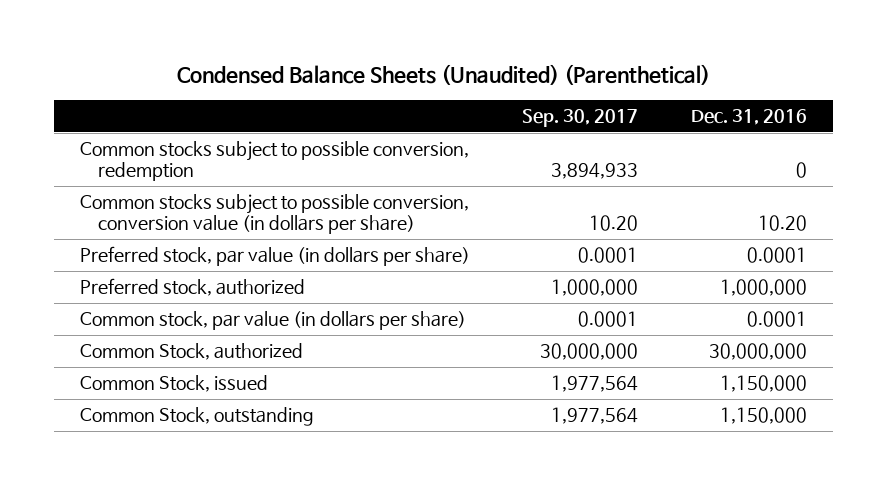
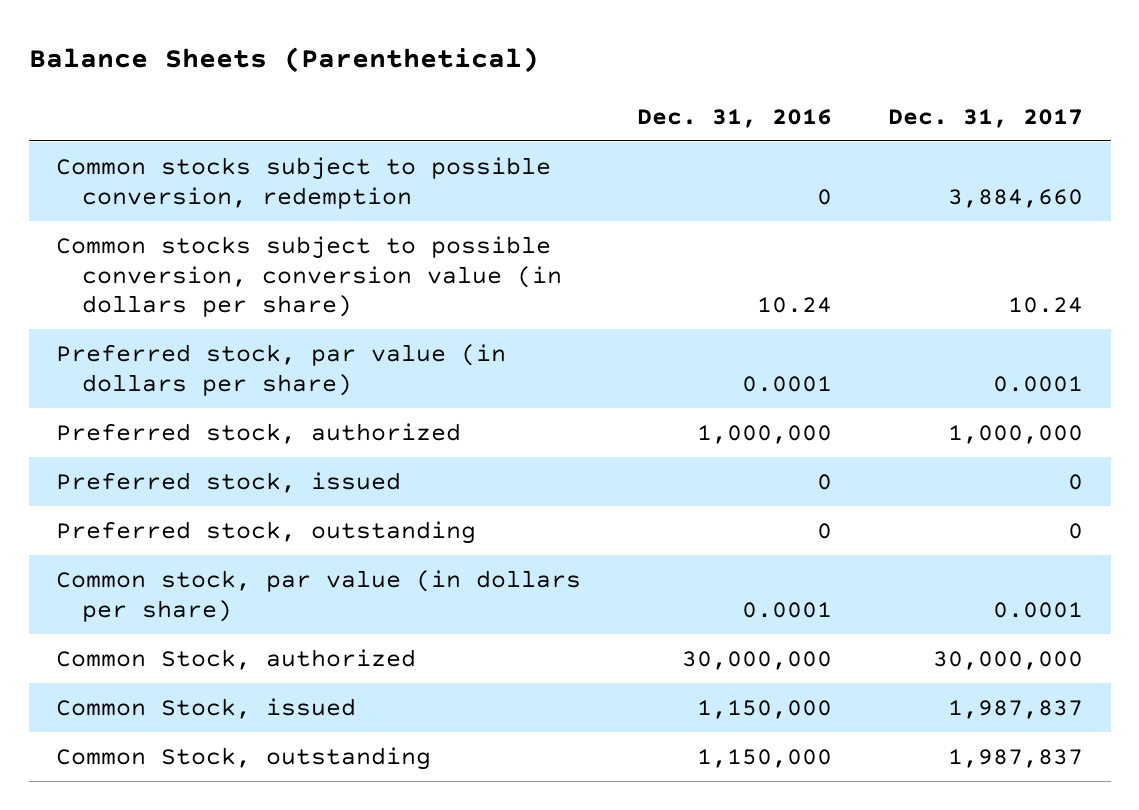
- Condensed Balance Sheets (Unaudited) (Parenthetical)
+ Balance Sheets (Parenthetical)
- | Sep. 30, 2017 | Dec. 31, 2016
+ | Dec. 31, 2016 | Dec. 31, 2017
- Common stocks subject to possible conversion, conversion value (in dollars per share) | 10.20 | 10.20
+ Common stocks subject to possible conversion, conversion value (in dollars per share) | 10.24 | 10.24
+ Preferred stock, issued | 0 | 0
+ Preferred stock, outstanding | 0 | 0

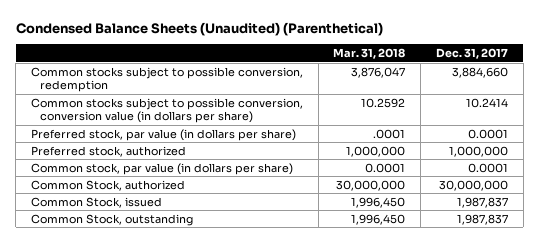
- Balance Sheets (Parenthetical)
+ Condensed Balance Sheets (Unaudited) (Parenthetical)
- | Dec. 31, 2016 | Dec. 31, 2017
+ | Mar. 31, 2018 | Dec. 31, 2017
- Common stocks subject to possible conversion, conversion value (in dollars per share) | 10.24 | 10.24
+ Common stocks subject to possible conversion, conversion value (in dollars per share) | 10.2592 | 10.2414
- Preferred stock, issued | 0 | 0
- Preferred stock, outstanding | 0 | 0

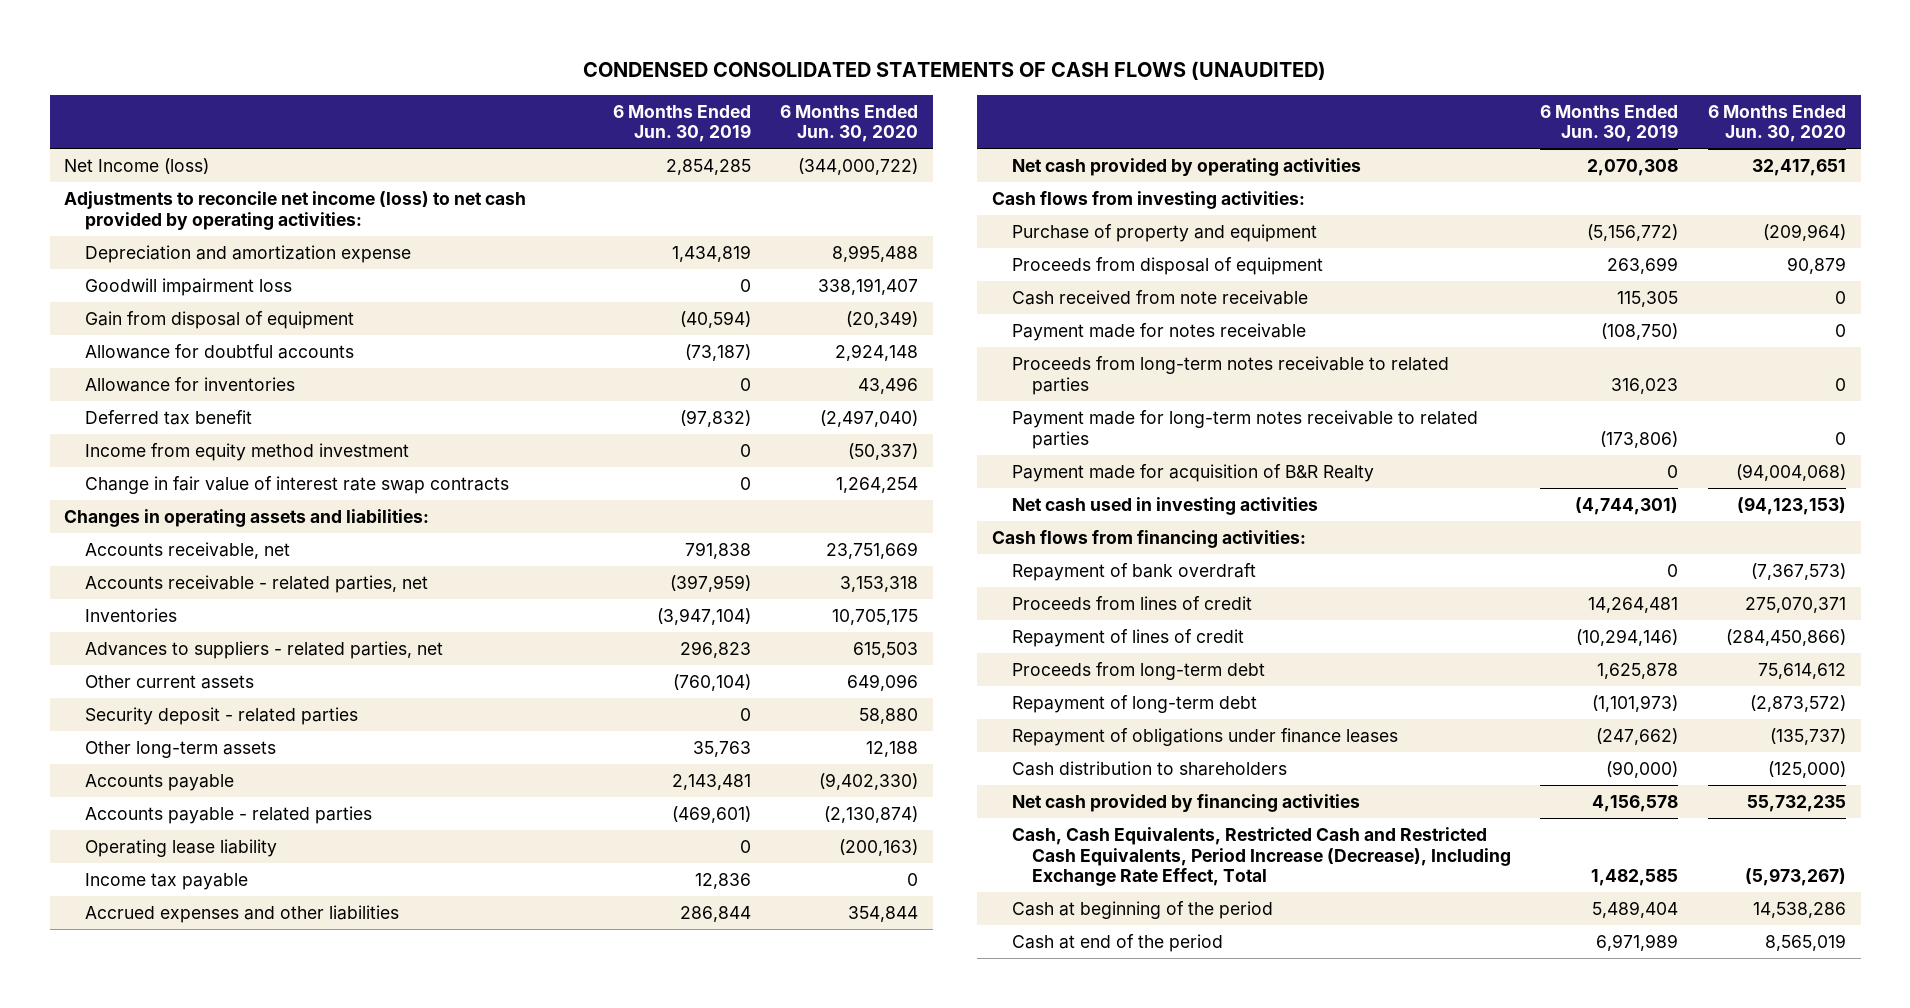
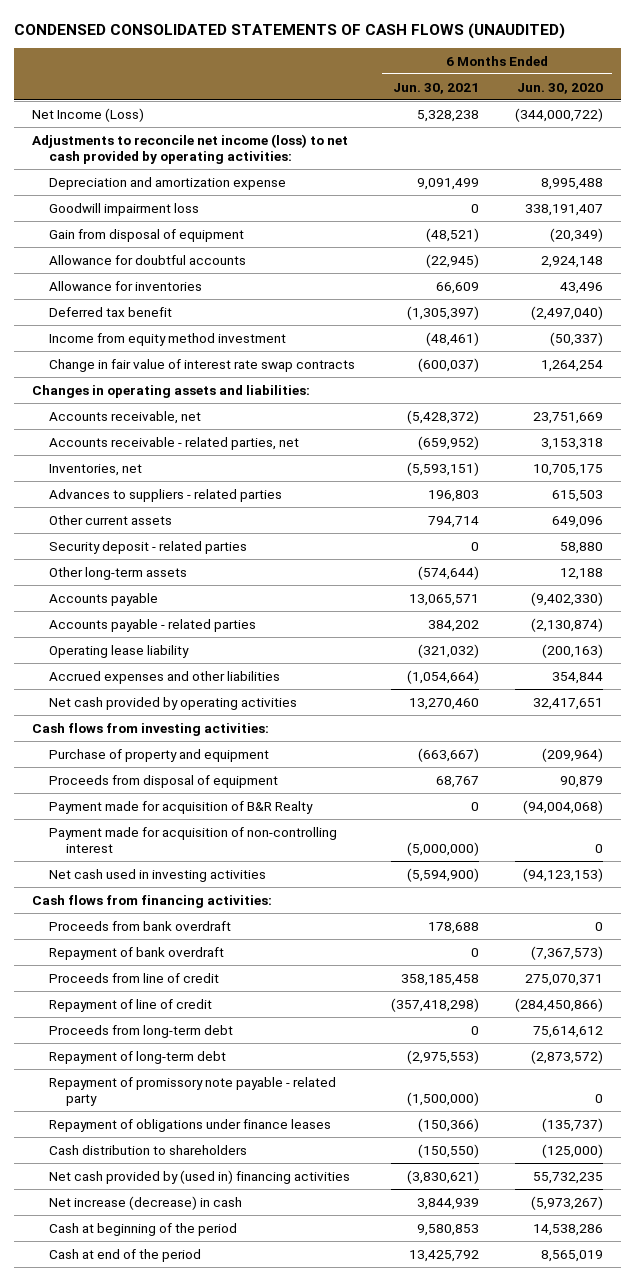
- | 6 Months Ended Jun. 30, 2019 | 6 Months Ended Jun. 30, 2020
+ | 6 Months Ended Jun. 30, 2021 | 6 Months Ended Jun. 30, 2020
- Net Income (loss) | 2,854,285 | (344,000,722)
+ Net Income (Loss) | 5,328,238 | (344,000,722)
- Inventories | (3,947,104) | 10,705,175
- Advances to suppliers - related parties, net | 296,823 | 615,503
+ Inventories, net | (5,593,151) | 10,705,175
+ Advances to suppliers - related parties | 196,803 | 615,503
- Income tax payable | 12,836 | 0
- Cash received from note receivable | 115,305 | 0
- Payment made for notes receivable | (108,750) | 0
- Proceeds from long-term notes receivable to related parties | 316,023 | 0
- Payment made for long-term notes receivable to related parties | (173,806) | 0
+ Payment made for acquisition of non-controlling interest | (5,000,000) | 0
+ Proceeds from bank overdraft | 178,688 | 0
- Proceeds from lines of credit | 14,264,481 | 275,070,371
- Repayment of lines of credit | (10,294,146) | (284,450,866)
+ Proceeds from line of credit | 358,185,458 | 275,070,371
+ Repayment of line of credit | (357,418,298) | (284,450,866)
+ Repayment of promissory note payable - related party | (1,500,000) | 0
- Net cash provided by financing activities | 4,156,578 | 55,732,235
- Cash, Cash Equivalents, Restricted Cash and Restricted Cash Equivalents, Period Increase (Decrease), Including Exchange Rate Effect, Total | 1,482,585 | (5,973,267)
+ Net cash provided by (used in) financing activities | (3,830,621) | 55,732,235
+ Net increase (decrease) in cash | 3,844,939 | (5,973,267)

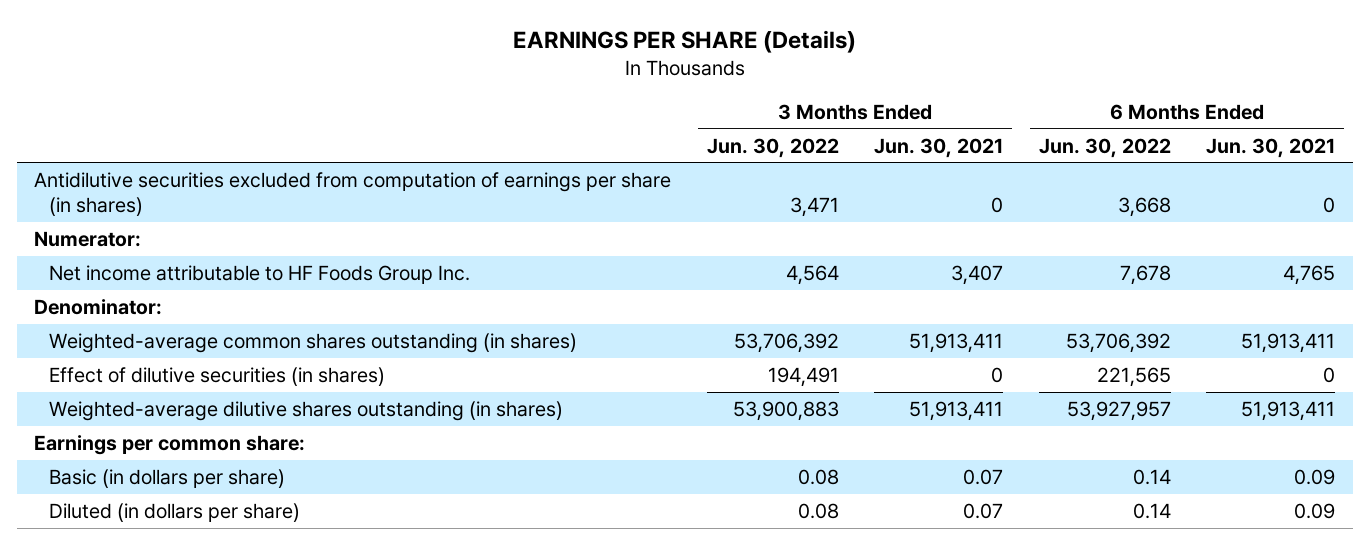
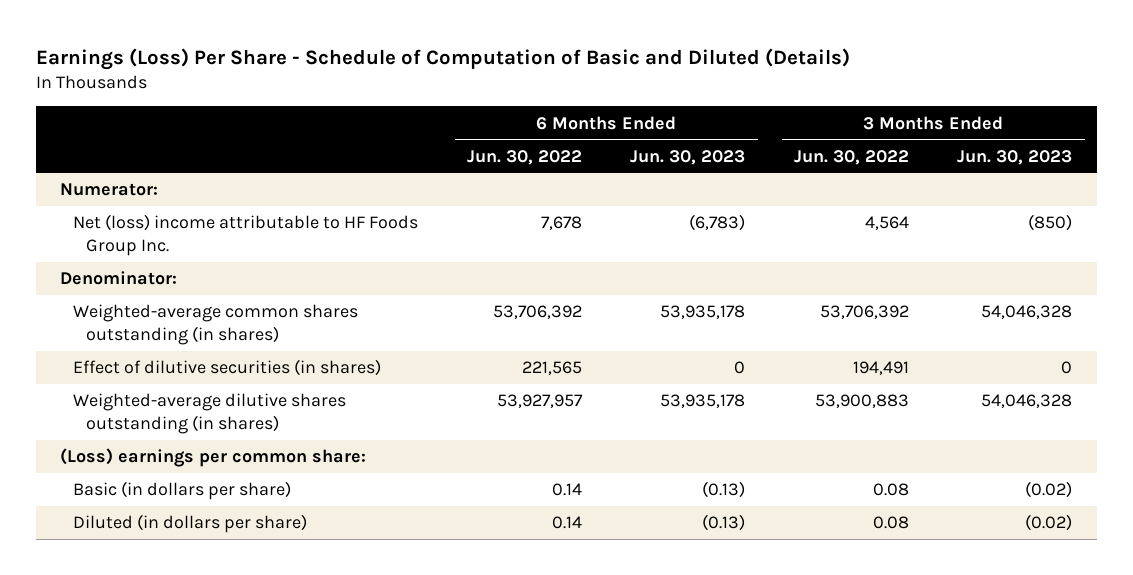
- EARNINGS PER SHARE (Details)
+ Earnings (Loss) Per Share - Schedule of Computation of Basic and Diluted (Details)
- | 3 Months Ended Jun. 30, 2022 | 3 Months Ended Jun. 30, 2021 | 6 Months Ended Jun. 30, 2022 | 6 Months Ended Jun. 30, 2021
+ | 6 Months Ended Jun. 30, 2022 | 6 Months Ended Jun. 30, 2023 | 3 Months Ended Jun. 30, 2022 | 3 Months Ended Jun. 30, 2023
- Antidilutive securities excluded from computation of earnings per share (in shares) | 3,471 | 0 | 3,668 | 0
- Net income attributable to HF Foods Group Inc. | 4,564 | 3,407 | 7,678 | 4,765
+ Net (loss) income attributable to HF Foods Group Inc. | 7,678 | (6,783) | 4,564 | (850)
- Earnings per common share:
+ (Loss) earnings per common share:

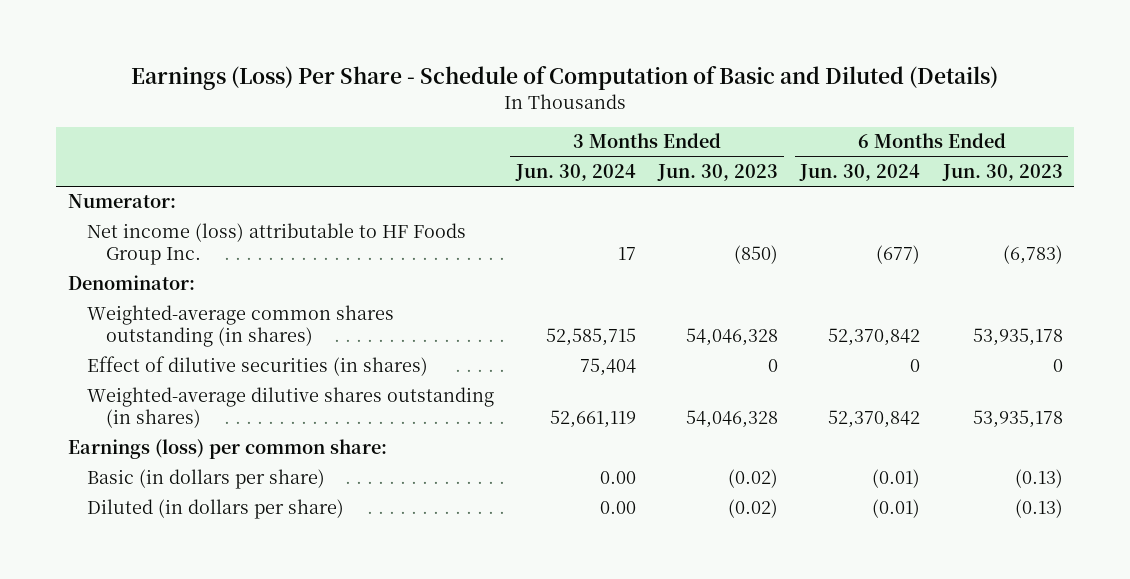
- | 6 Months Ended Jun. 30, 2022 | 6 Months Ended Jun. 30, 2023 | 3 Months Ended Jun. 30, 2022 | 3 Months Ended Jun. 30, 2023
+ | 3 Months Ended Jun. 30, 2024 | 3 Months Ended Jun. 30, 2023 | 6 Months Ended Jun. 30, 2024 | 6 Months Ended Jun. 30, 2023
- Net (loss) income attributable to HF Foods Group Inc. | 7,678 | (6,783) | 4,564 | (850)
+ Net income (loss) attributable to HF Foods Group Inc. | 17 | (850) | (677) | (6,783)
- (Loss) earnings per common share:
+ Earnings (loss) per common share:

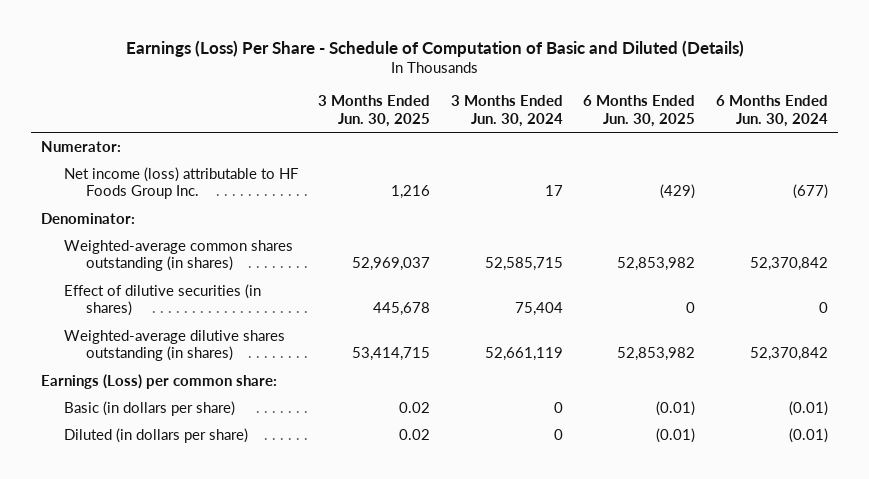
- | 3 Months Ended Jun. 30, 2024 | 3 Months Ended Jun. 30, 2023 | 6 Months Ended Jun. 30, 2024 | 6 Months Ended Jun. 30, 2023
+ | 3 Months Ended Jun. 30, 2025 | 3 Months Ended Jun. 30, 2024 | 6 Months Ended Jun. 30, 2025 | 6 Months Ended Jun. 30, 2024
- Earnings (loss) per common share:
- Basic (in dollars per share) | 0.00 | (0.02) | (0.01) | (0.13)
- Diluted (in dollars per share) | 0.00 | (0.02) | (0.01) | (0.13)
+ Earnings (Loss) per common share:
+ Basic (in dollars per share) | 0.02 | 0 | (0.01) | (0.01)
+ Diluted (in dollars per share) | 0.02 | 0 | (0.01) | (0.01)

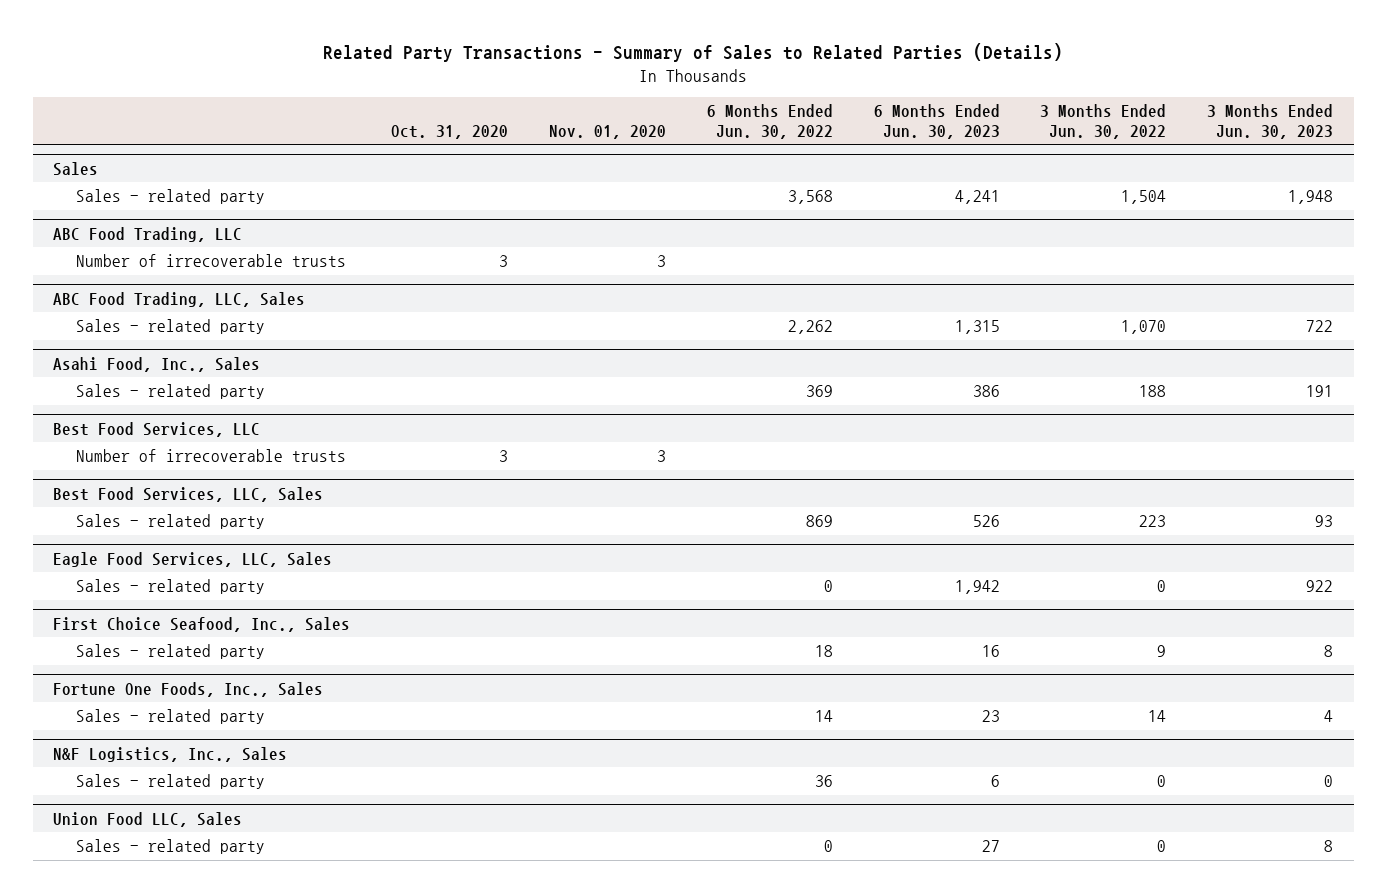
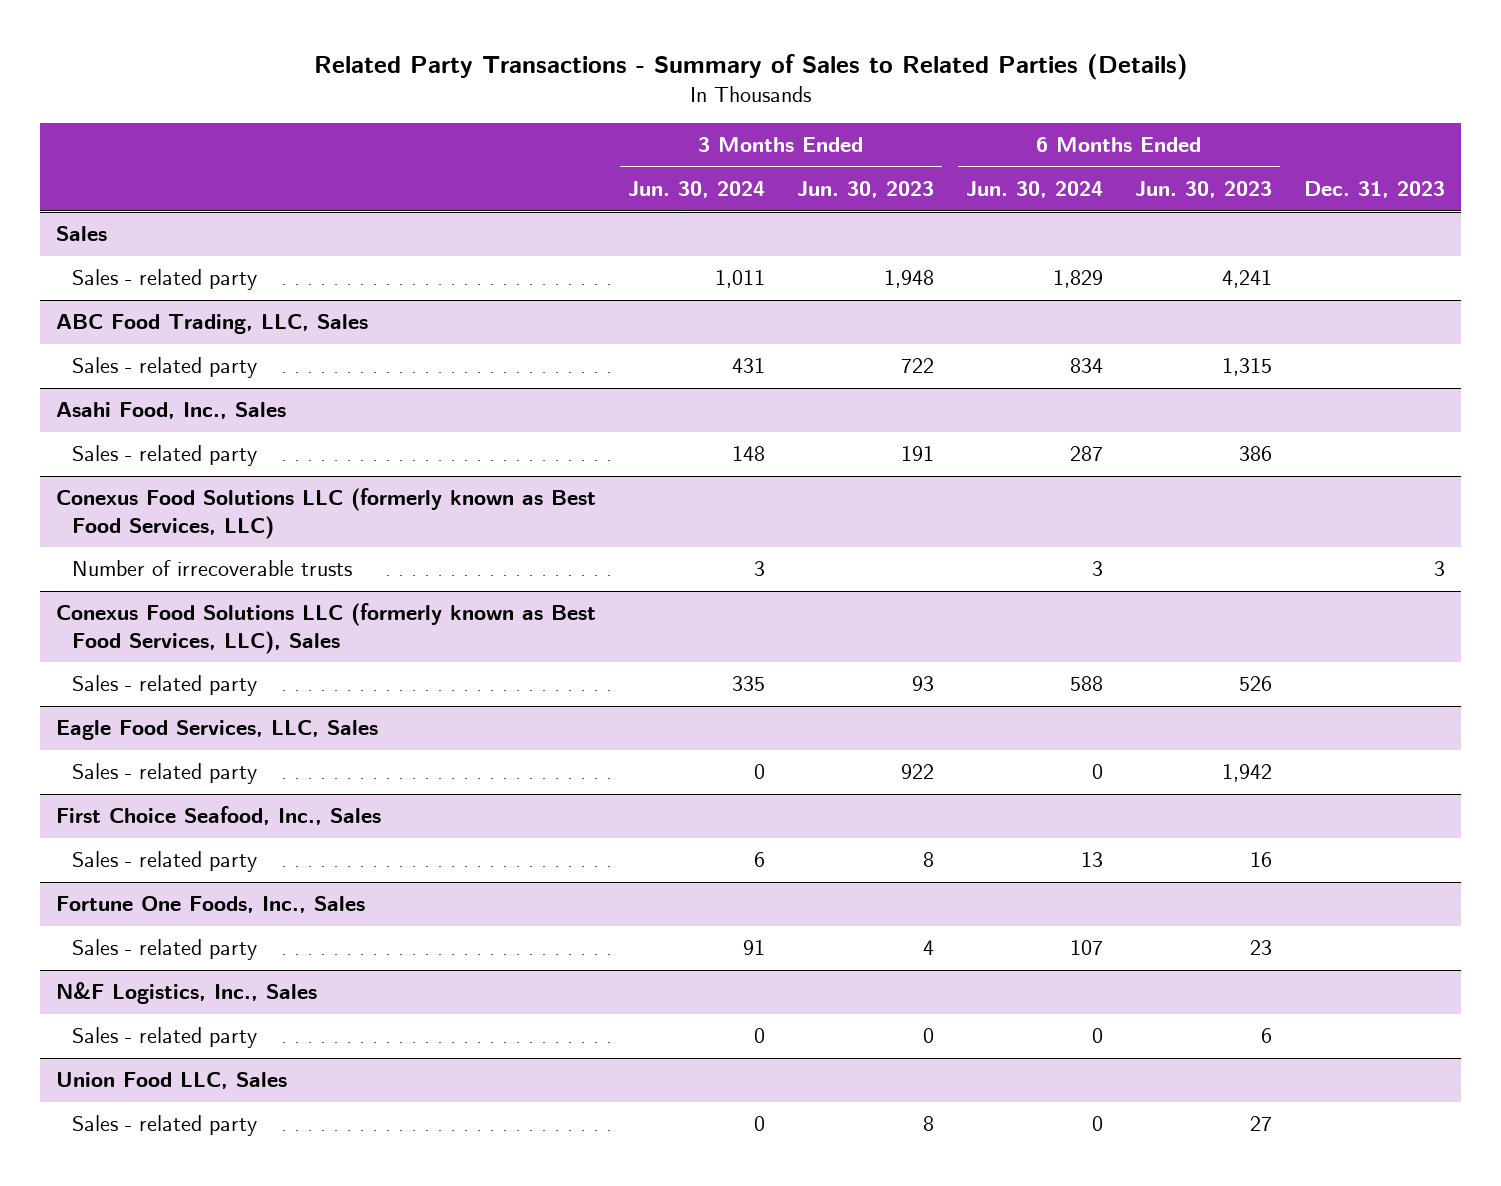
- | Oct. 31, 2020 | Nov. 01, 2020 | 6 Months Ended Jun. 30, 2022 | 6 Months Ended Jun. 30, 2023 | 3 Months Ended Jun. 30, 2022 | 3 Months Ended Jun. 30, 2023
+ | 3 Months Ended Jun. 30, 2024 | 3 Months Ended Jun. 30, 2023 | 6 Months Ended Jun. 30, 2024 | 6 Months Ended Jun. 30, 2023 | Dec. 31, 2023
- ABC Food Trading, LLC
- Number of irrecoverable trusts | 3 | 3 | | | |
- Best Food Services, LLC
+ Conexus Food Solutions LLC (formerly known as Best Food Services, LLC)
- Best Food Services, LLC, Sales
+ Conexus Food Solutions LLC (formerly known as Best Food Services, LLC), Sales

